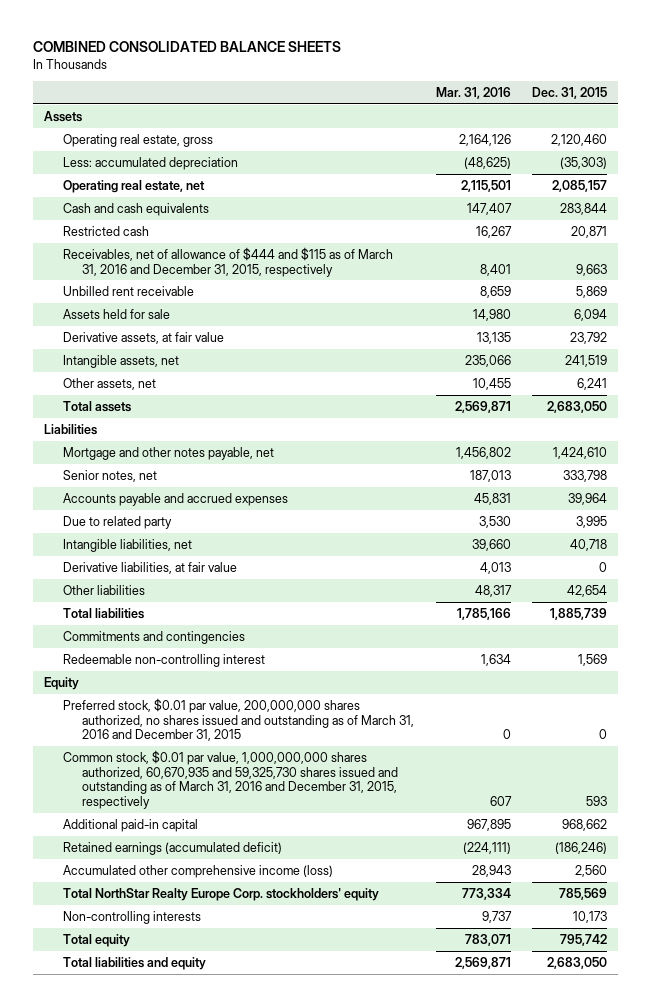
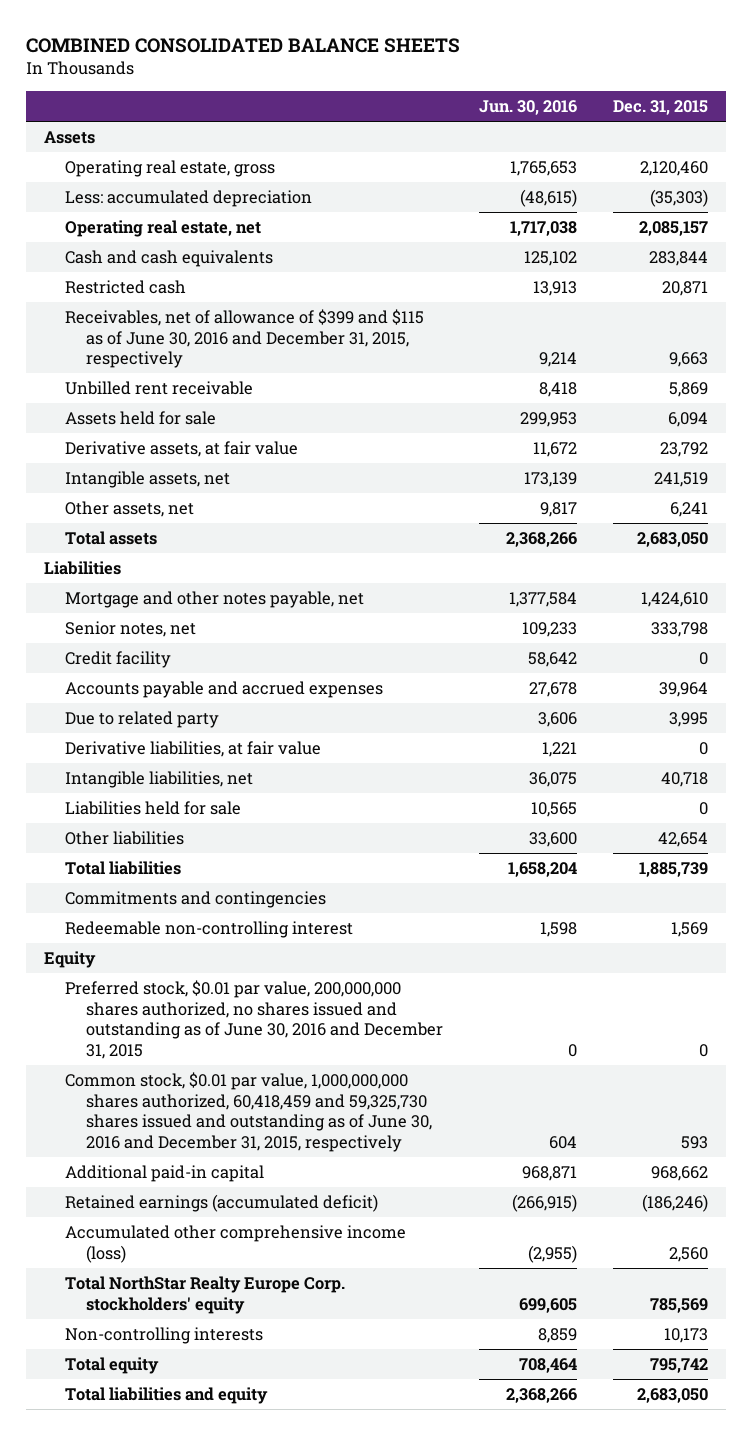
- | Mar. 31, 2016 | Dec. 31, 2015
+ | Jun. 30, 2016 | Dec. 31, 2015
- Receivables, net of allowance of $444 and $115 as of March 31, 2016 and December 31, 2015, respectively | 8,401 | 9,663
+ Receivables, net of allowance of $399 and $115 as of June 30, 2016 and December 31, 2015, respectively | 9,214 | 9,663
+ Credit facility | 58,642 | 0
moved down: Intangible liabilities, net | 36,075 | 40,718
+ Liabilities held for sale | 10,565 | 0
- Preferred stock, $0.01 par value, 200,000,000 shares authorized, no shares issued and outstanding as of March 31, 2016 and December 31, 2015 | 0 | 0
- Common stock, $0.01 par value, 1,000,000,000 shares authorized, 60,670,935 and 59,325,730 shares issued and outstanding as of March 31, 2016 and December 31, 2015, respectively | 607 | 593
+ Preferred stock, $0.01 par value, 200,000,000 shares authorized, no shares issued and outstanding as of June 30, 2016 and December 31, 2015 | 0 | 0
+ Common stock, $0.01 par value, 1,000,000,000 shares authorized, 60,418,459 and 59,325,730 shares issued and outstanding as of June 30, 2016 and December 31, 2015, respectively | 604 | 593

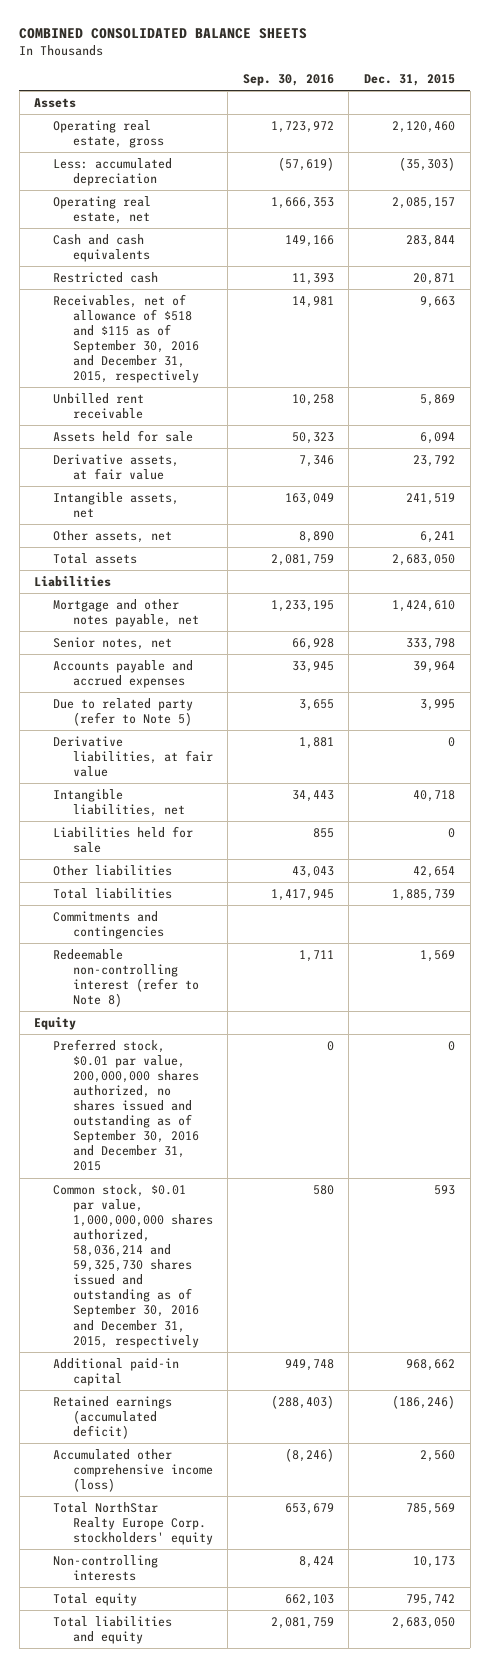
- | Jun. 30, 2016 | Dec. 31, 2015
+ | Sep. 30, 2016 | Dec. 31, 2015
- Receivables, net of allowance of $399 and $115 as of June 30, 2016 and December 31, 2015, respectively | 9,214 | 9,663
+ Receivables, net of allowance of $518 and $115 as of September 30, 2016 and December 31, 2015, respectively | 14,981 | 9,663
- Credit facility | 58,642 | 0
- Due to related party | 3,606 | 3,995
+ Due to related party (refer to Note 5) | 3,655 | 3,995
- Redeemable non-controlling interest | 1,598 | 1,569
+ Redeemable non-controlling interest (refer to Note 8) | 1,711 | 1,569
- Preferred stock, $0.01 par value, 200,000,000 shares authorized, no shares issued and outstanding as of June 30, 2016 and December 31, 2015 | 0 | 0
- Common stock, $0.01 par value, 1,000,000,000 shares authorized, 60,418,459 and 59,325,730 shares issued and outstanding as of June 30, 2016 and December 31, 2015, respectively | 604 | 593
+ Preferred stock, $0.01 par value, 200,000,000 shares authorized, no shares issued and outstanding as of September 30, 2016 and December 31, 2015 | 0 | 0
+ Common stock, $0.01 par value, 1,000,000,000 shares authorized, 58,036,214 and 59,325,730 shares issued and outstanding as of September 30, 2016 and December 31, 2015, respectively | 580 | 593

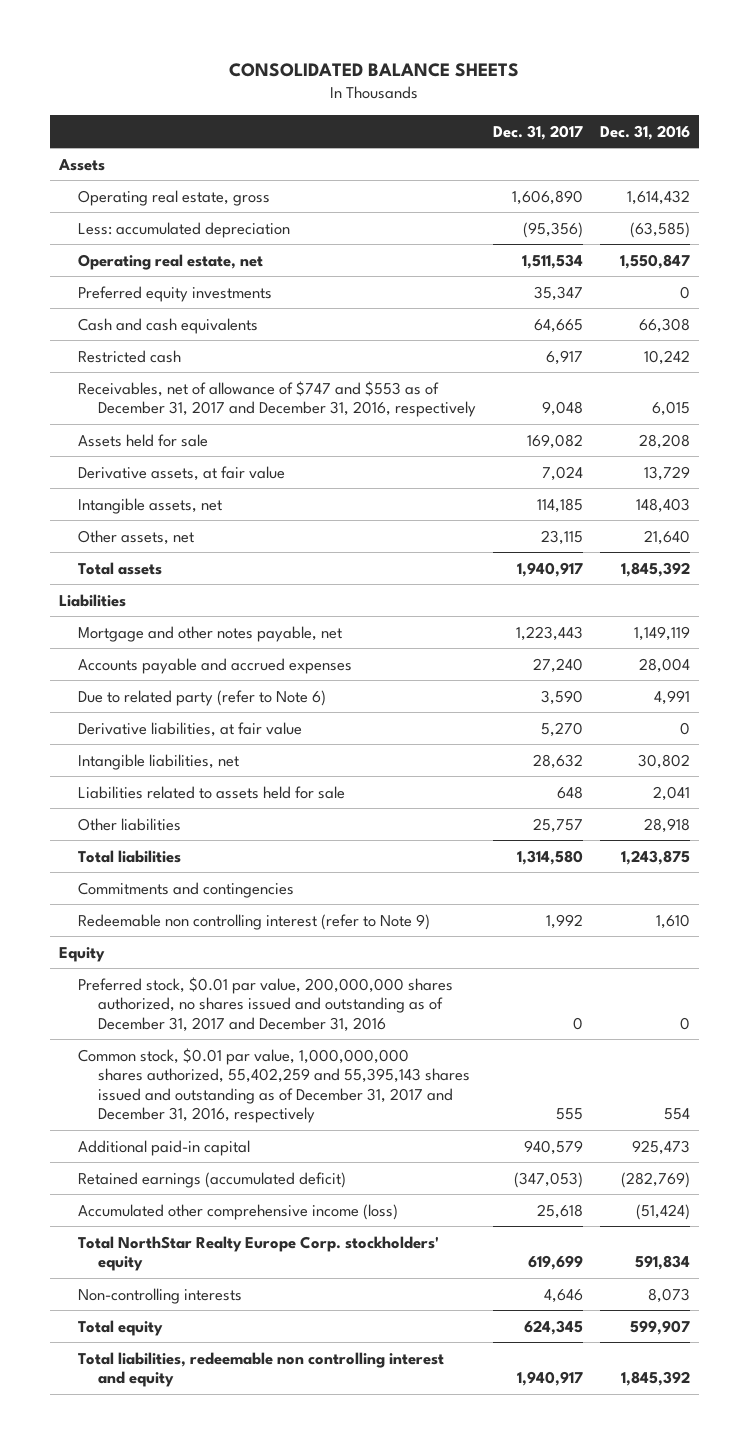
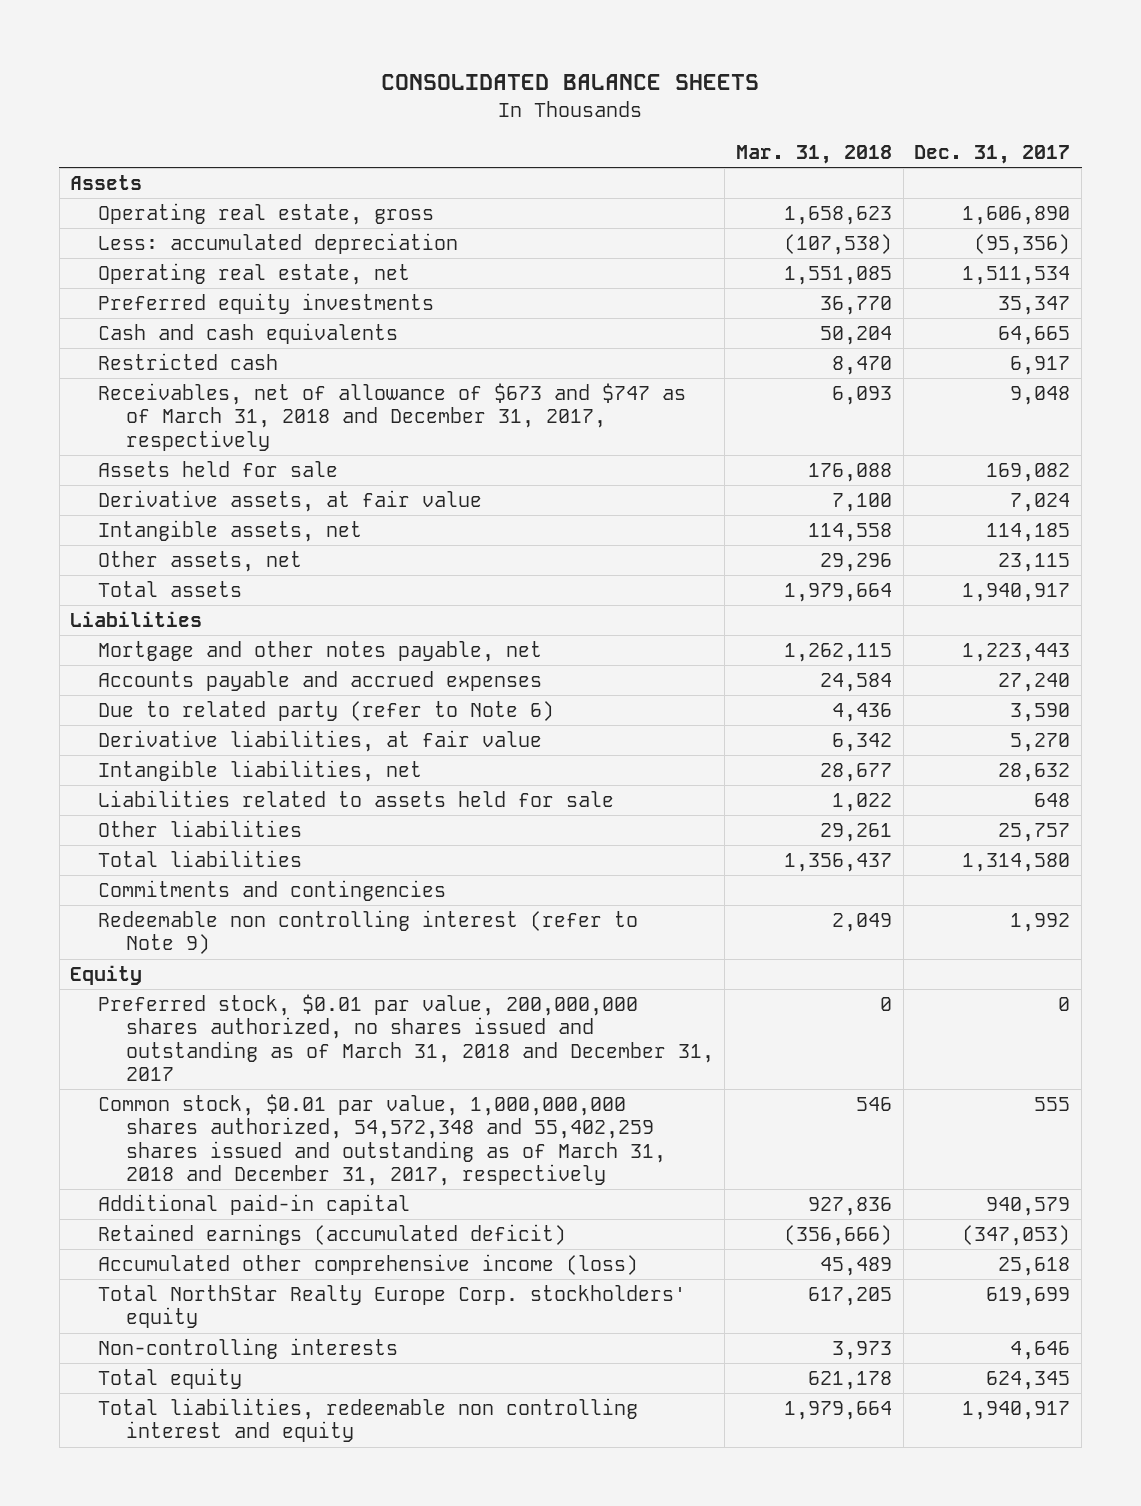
- | Dec. 31, 2017 | Dec. 31, 2016
+ | Mar. 31, 2018 | Dec. 31, 2017
- Receivables, net of allowance of $747 and $553 as of December 31, 2017 and December 31, 2016, respectively | 9,048 | 6,015
+ Receivables, net of allowance of $673 and $747 as of March 31, 2018 and December 31, 2017, respectively | 6,093 | 9,048
- Preferred stock, $0.01 par value, 200,000,000 shares authorized, no shares issued and outstanding as of December 31, 2017 and December 31, 2016 | 0 | 0
- Common stock, $0.01 par value, 1,000,000,000 shares authorized, 55,402,259 and 55,395,143 shares issued and outstanding as of December 31, 2017 and December 31, 2016, respectively | 555 | 554
+ Preferred stock, $0.01 par value, 200,000,000 shares authorized, no shares issued and outstanding as of March 31, 2018 and December 31, 2017 | 0 | 0
+ Common stock, $0.01 par value, 1,000,000,000 shares authorized, 54,572,348 and 55,402,259 shares issued and outstanding as of March 31, 2018 and December 31, 2017, respectively | 546 | 555

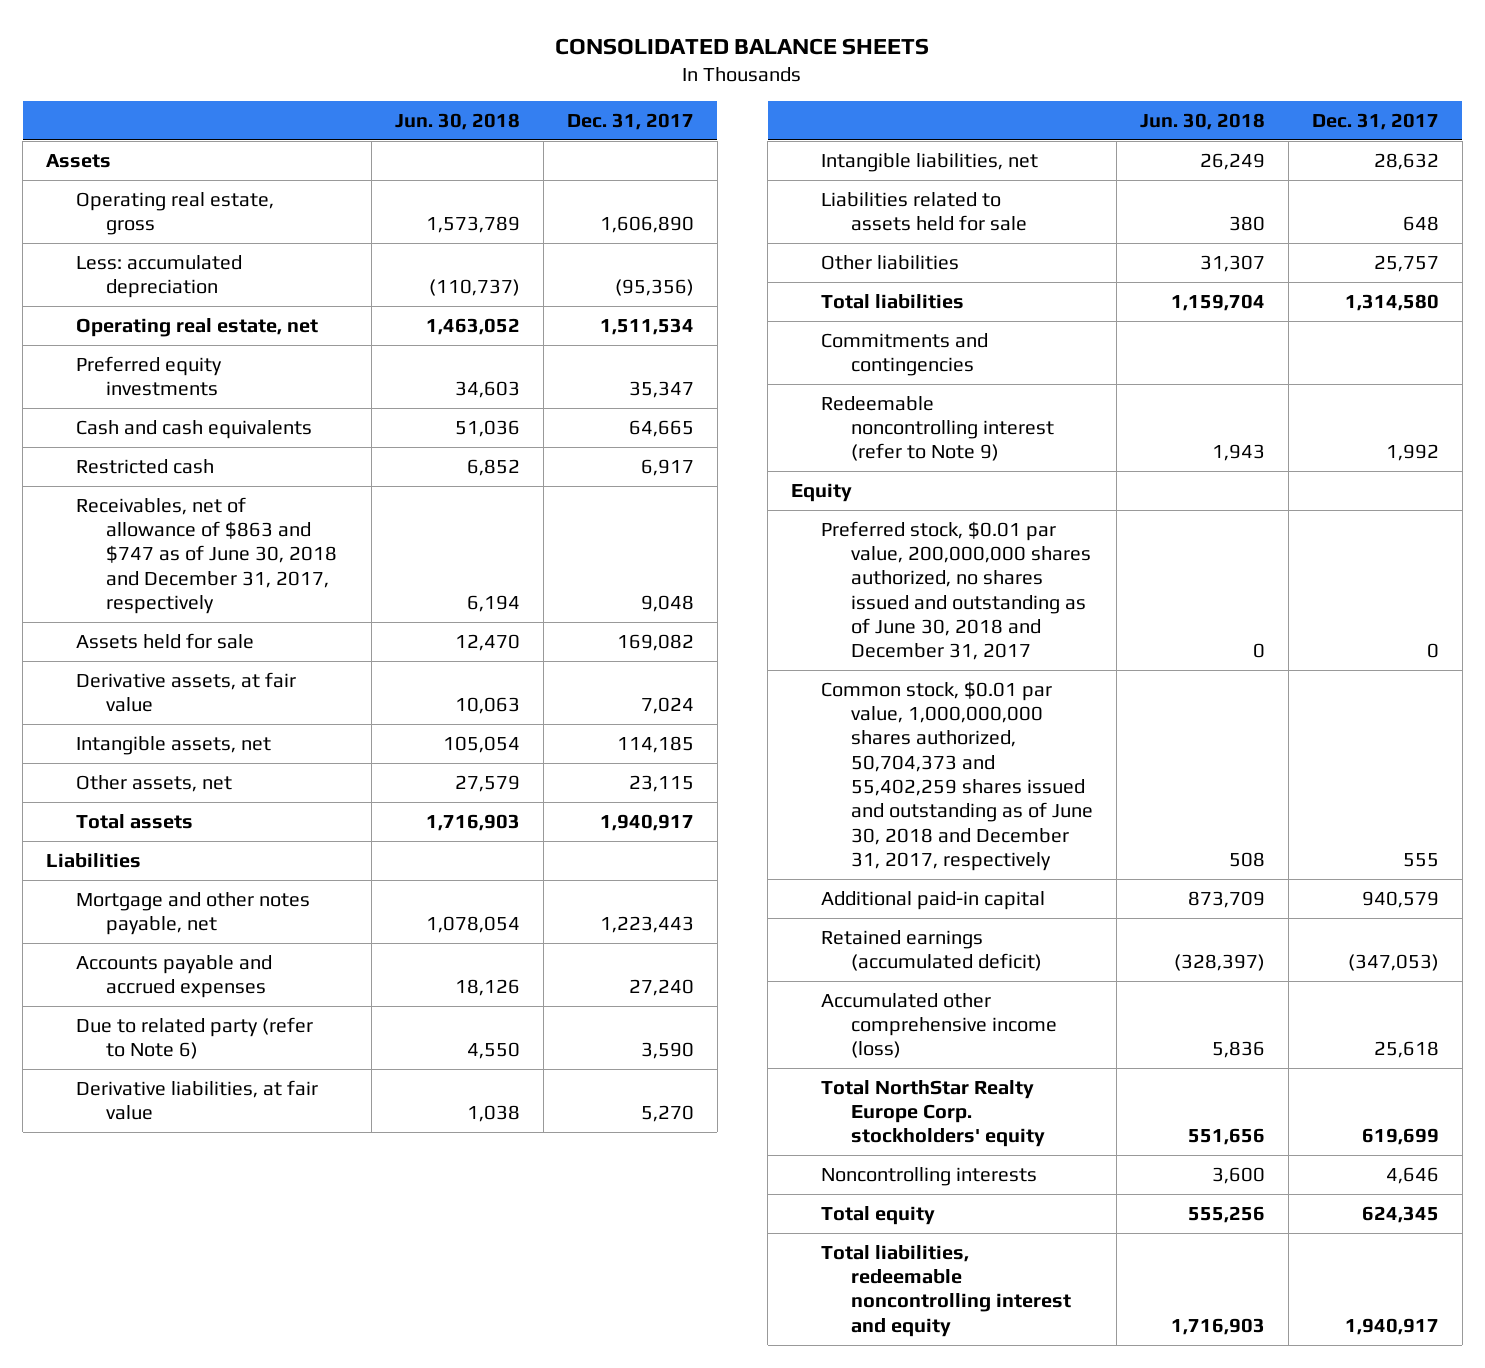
- | Mar. 31, 2018 | Dec. 31, 2017
+ | Jun. 30, 2018 | Dec. 31, 2017
- Receivables, net of allowance of $673 and $747 as of March 31, 2018 and December 31, 2017, respectively | 6,093 | 9,048
+ Receivables, net of allowance of $863 and $747 as of June 30, 2018 and December 31, 2017, respectively | 6,194 | 9,048
- Redeemable non controlling interest (refer to Note 9) | 2,049 | 1,992
+ Redeemable noncontrolling interest (refer to Note 9) | 1,943 | 1,992
- Preferred stock, $0.01 par value, 200,000,000 shares authorized, no shares issued and outstanding as of March 31, 2018 and December 31, 2017 | 0 | 0
- Common stock, $0.01 par value, 1,000,000,000 shares authorized, 54,572,348 and 55,402,259 shares issued and outstanding as of March 31, 2018 and December 31, 2017, respectively | 546 | 555
+ Preferred stock, $0.01 par value, 200,000,000 shares authorized, no shares issued and outstanding as of June 30, 2018 and December 31, 2017 | 0 | 0
+ Common stock, $0.01 par value, 1,000,000,000 shares authorized, 50,704,373 and 55,402,259 shares issued and outstanding as of June 30, 2018 and December 31, 2017, respectively | 508 | 555
- Non-controlling interests | 3,973 | 4,646
+ Noncontrolling interests | 3,600 | 4,646
- Total liabilities, redeemable non controlling interest and equity | 1,979,664 | 1,940,917
+ Total liabilities, redeemable noncontrolling interest and equity | 1,716,903 | 1,940,917

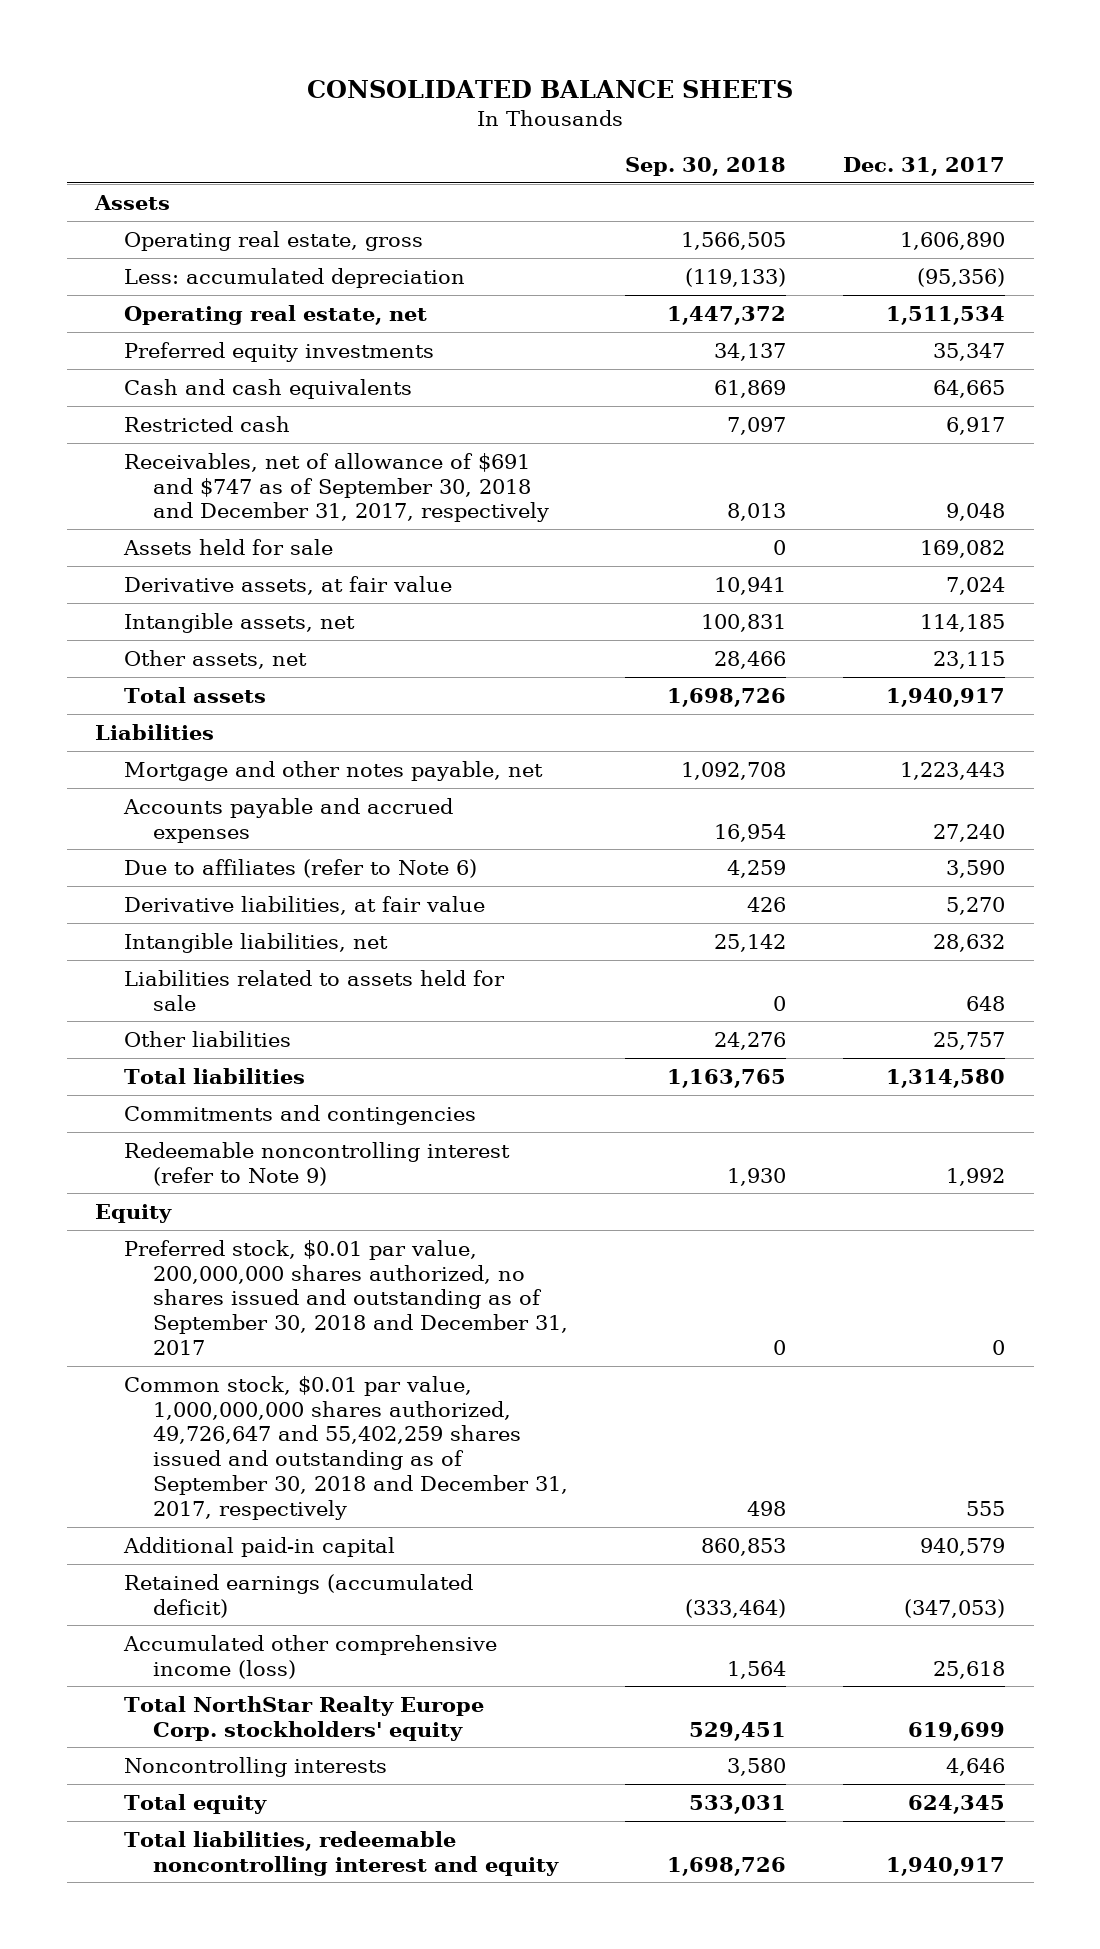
- | Jun. 30, 2018 | Dec. 31, 2017
+ | Sep. 30, 2018 | Dec. 31, 2017
- Receivables, net of allowance of $863 and $747 as of June 30, 2018 and December 31, 2017, respectively | 6,194 | 9,048
+ Receivables, net of allowance of $691 and $747 as of September 30, 2018 and December 31, 2017, respectively | 8,013 | 9,048
- Due to related party (refer to Note 6) | 4,550 | 3,590
+ Due to affiliates (refer to Note 6) | 4,259 | 3,590
- Preferred stock, $0.01 par value, 200,000,000 shares authorized, no shares issued and outstanding as of June 30, 2018 and December 31, 2017 | 0 | 0
- Common stock, $0.01 par value, 1,000,000,000 shares authorized, 50,704,373 and 55,402,259 shares issued and outstanding as of June 30, 2018 and December 31, 2017, respectively | 508 | 555
+ Preferred stock, $0.01 par value, 200,000,000 shares authorized, no shares issued and outstanding as of September 30, 2018 and December 31, 2017 | 0 | 0
+ Common stock, $0.01 par value, 1,000,000,000 shares authorized, 49,726,647 and 55,402,259 shares issued and outstanding as of September 30, 2018 and December 31, 2017, respectively | 498 | 555

